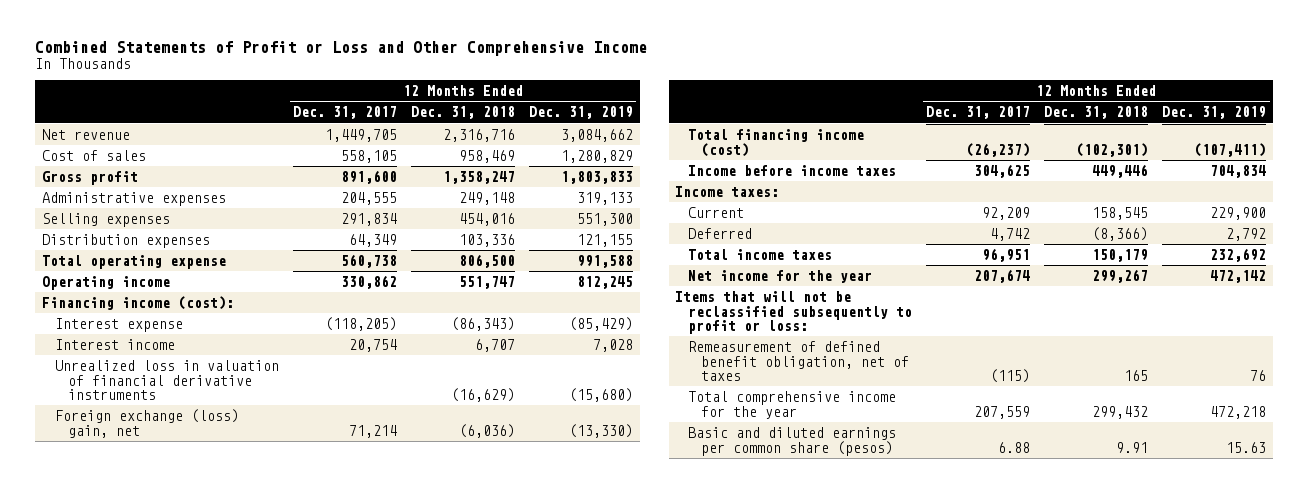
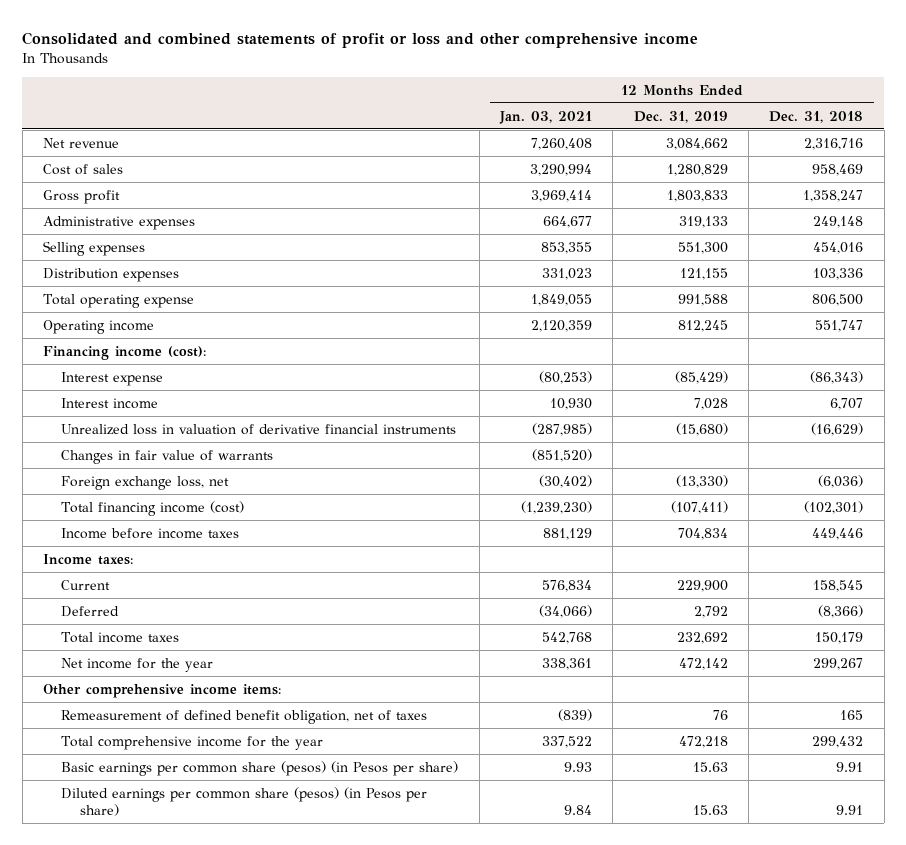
- Combined Statements of Profit or Loss and Other Comprehensive Income
+ Consolidated and combined statements of profit or loss and other comprehensive income
- | 12 Months Ended Dec. 31, 2017 | 12 Months Ended Dec. 31, 2018 | 12 Months Ended Dec. 31, 2019
+ | 12 Months Ended Jan. 03, 2021 | 12 Months Ended Dec. 31, 2019 | 12 Months Ended Dec. 31, 2018
- Unrealized loss in valuation of financial derivative instruments | | (16,629) | (15,680)
- Foreign exchange (loss) gain, net | 71,214 | (6,036) | (13,330)
+ Unrealized loss in valuation of derivative financial instruments | (287,985) | (15,680) | (16,629)
+ Changes in fair value of warrants | (851,520) | |
+ Foreign exchange loss, net | (30,402) | (13,330) | (6,036)
- Items that will not be reclassified subsequently to profit or loss:
+ Other comprehensive income items:
- Basic and diluted earnings per common share (pesos) | 6.88 | 9.91 | 15.63
+ Basic earnings per common share (pesos) (in Pesos per share) | 9.93 | 15.63 | 9.91
+ Diluted earnings per common share (pesos) (in Pesos per share) | 9.84 | 15.63 | 9.91

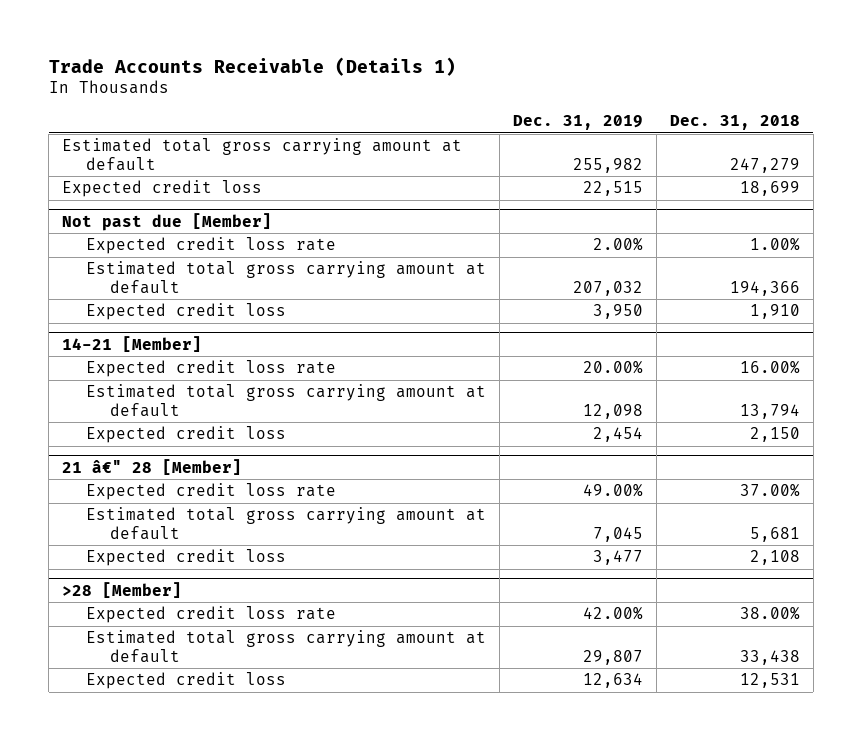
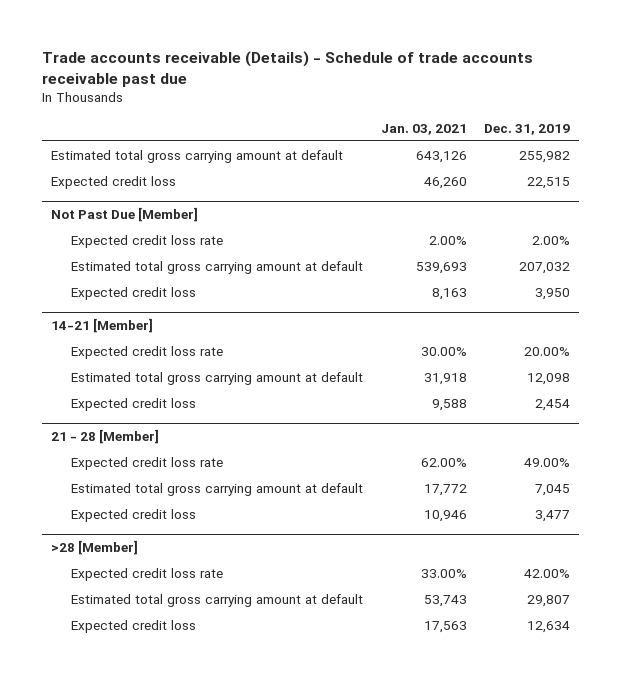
- Trade Accounts Receivable (Details 1)
+ Trade accounts receivable (Details) - Schedule of trade accounts receivable past due
- | Dec. 31, 2019 | Dec. 31, 2018
+ | Jan. 03, 2021 | Dec. 31, 2019
- Not past due [Member]
+ Not Past Due [Member]
- 21 â€" 28 [Member]
+ 21 - 28 [Member]

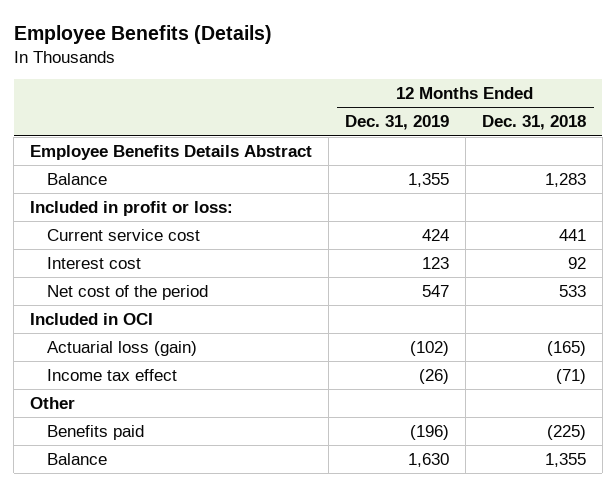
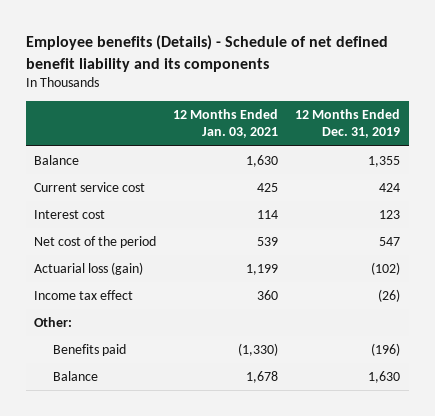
- Employee Benefits (Details)
+ Employee benefits (Details) - Schedule of net defined benefit liability and its components
- | 12 Months Ended Dec. 31, 2019 | 12 Months Ended Dec. 31, 2018
+ | 12 Months Ended Jan. 03, 2021 | 12 Months Ended Dec. 31, 2019
- Employee Benefits Details Abstract
- Included in profit or loss:
- Included in OCI
- Other
+ Other:

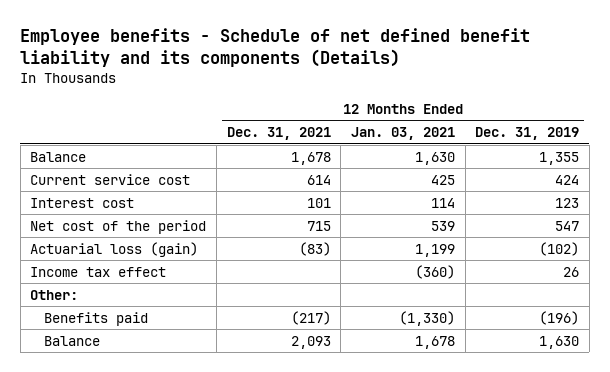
- Employee benefits (Details) - Schedule of net defined benefit liability and its components
+ Employee benefits - Schedule of net defined benefit liability and its components (Details)
- | 12 Months Ended Jan. 03, 2021 | 12 Months Ended Dec. 31, 2019
+ | 12 Months Ended Dec. 31, 2021 | 12 Months Ended Jan. 03, 2021 | 12 Months Ended Dec. 31, 2019
- Income tax effect | 360 | (26)
+ Income tax effect | | (360) | 26

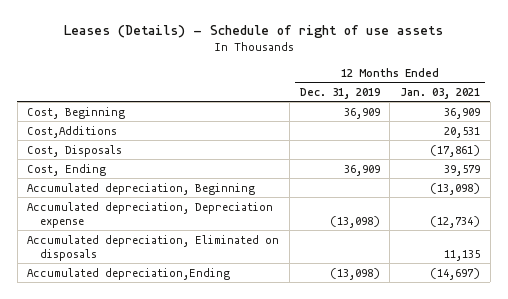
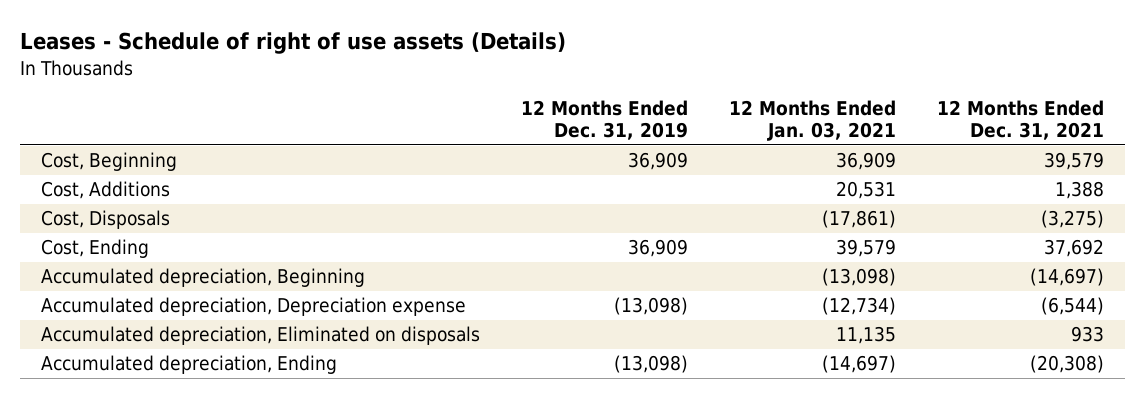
- Leases (Details) - Schedule of right of use assets
+ Leases - Schedule of right of use assets (Details)
- | 12 Months Ended Dec. 31, 2019 | 12 Months Ended Jan. 03, 2021
+ | 12 Months Ended Dec. 31, 2019 | 12 Months Ended Jan. 03, 2021 | 12 Months Ended Dec. 31, 2021
- Cost,Additions | | 20,531
+ Cost, Additions | | 20,531 | 1,388
- Accumulated depreciation,Ending | (13,098) | (14,697)
+ Accumulated depreciation, Ending | (13,098) | (14,697) | (20,308)

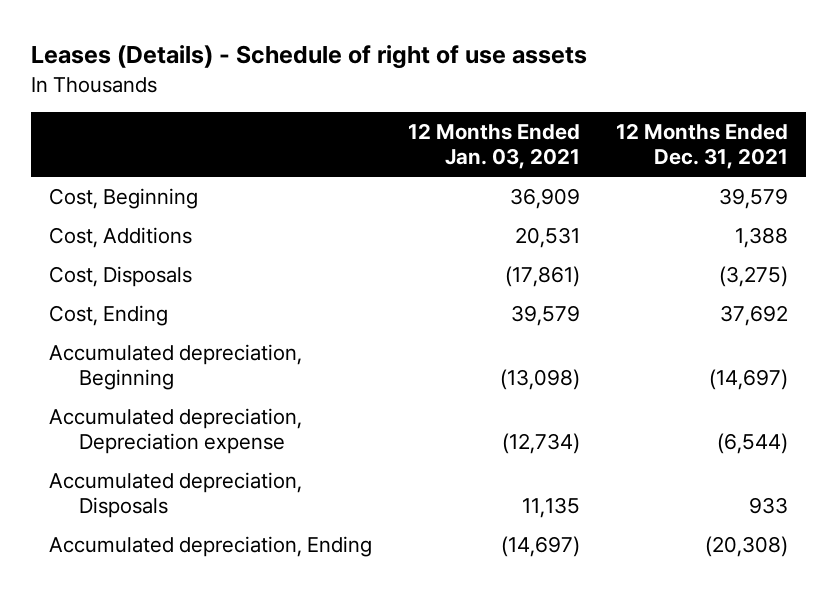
- Leases - Schedule of right of use assets (Details)
+ Leases (Details) - Schedule of right of use assets
- | 12 Months Ended Dec. 31, 2019 | 12 Months Ended Jan. 03, 2021 | 12 Months Ended Dec. 31, 2021
+ | 12 Months Ended Jan. 03, 2021 | 12 Months Ended Dec. 31, 2021
- Accumulated depreciation, Eliminated on disposals | | 11,135 | 933
+ Accumulated depreciation, Disposals | 11,135 | 933

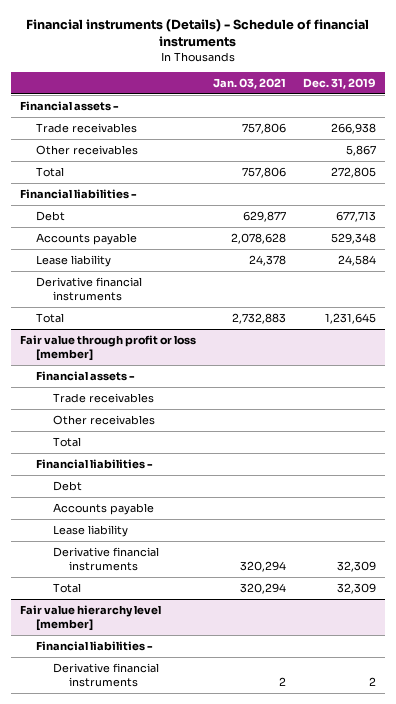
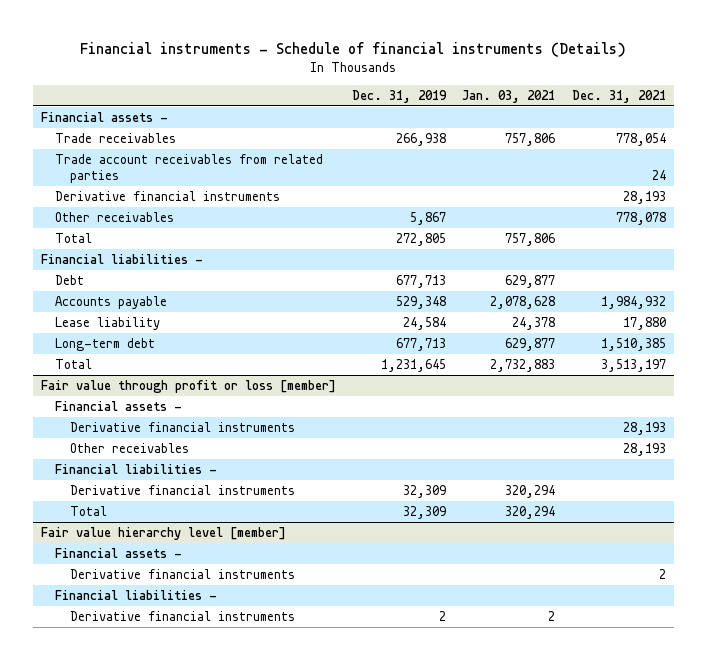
- Financial instruments (Details) - Schedule of financial instruments
+ Financial instruments - Schedule of financial instruments (Details)
- | Jan. 03, 2021 | Dec. 31, 2019
+ | Dec. 31, 2019 | Jan. 03, 2021 | Dec. 31, 2021
+ Trade account receivables from related parties | | | 24
moved up: Derivative financial instruments | | | 28,193
+ Long-term debt | 677,713 | 629,877 | 1,510,385
@ Fair value through profit or loss [member]
- Trade receivables
+ Derivative financial instruments | | | 28,193
- Total
- Debt
- Accounts payable
- Lease liability
@ Fair value hierarchy level [member]
+ Financial assets -
+ Derivative financial instruments | | | 2

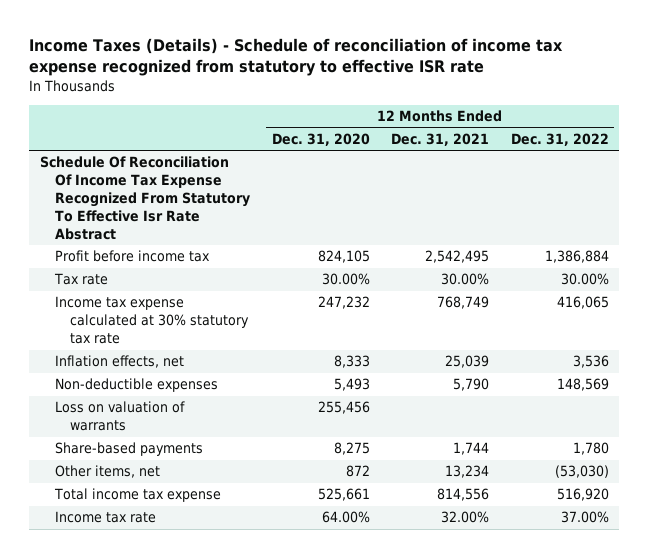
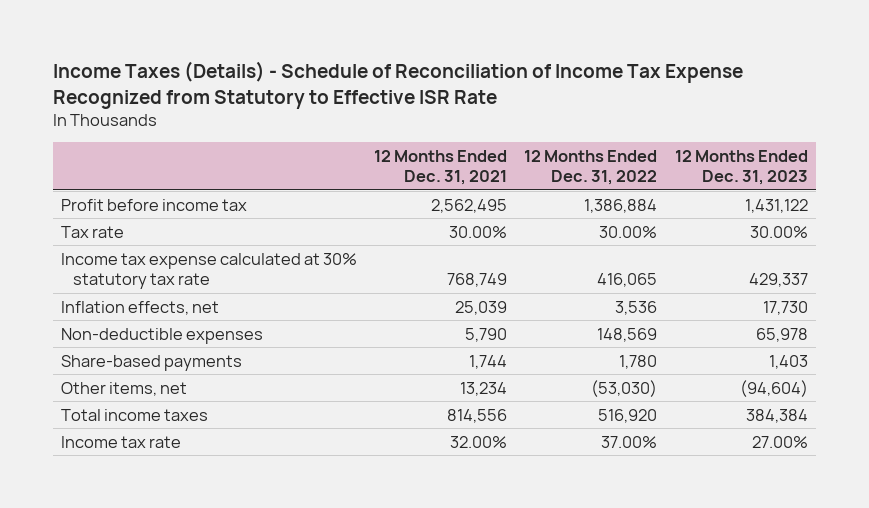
- Income Taxes (Details) - Schedule of reconciliation of income tax expense recognized from statutory to effective ISR rate
+ Income Taxes (Details) - Schedule of Reconciliation of Income Tax Expense Recognized from Statutory to Effective ISR Rate
- | 12 Months Ended Dec. 31, 2020 | 12 Months Ended Dec. 31, 2021 | 12 Months Ended Dec. 31, 2022
+ | 12 Months Ended Dec. 31, 2021 | 12 Months Ended Dec. 31, 2022 | 12 Months Ended Dec. 31, 2023
- Schedule Of Reconciliation Of Income Tax Expense Recognized From Statutory To Effective Isr Rate Abstract
- Profit before income tax | 824,105 | 2,542,495 | 1,386,884
+ Profit before income tax | 2,562,495 | 1,386,884 | 1,431,122
- Loss on valuation of warrants | 255,456 | |
- Total income tax expense | 525,661 | 814,556 | 516,920
+ Total income taxes | 814,556 | 516,920 | 384,384

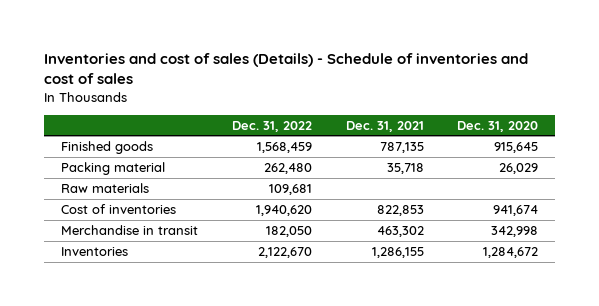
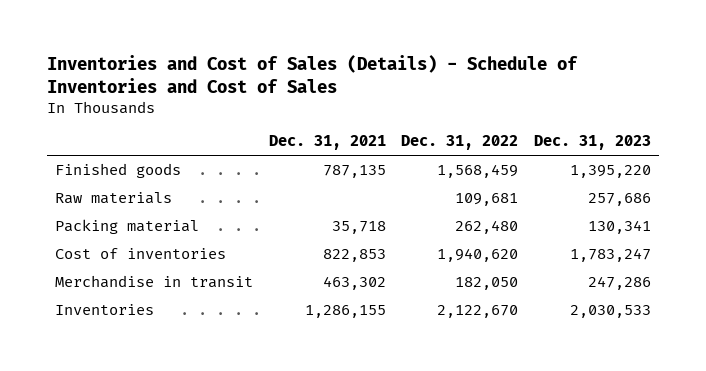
- Inventories and cost of sales (Details) - Schedule of inventories and cost of sales
+ Inventories and Cost of Sales (Details) - Schedule of Inventories and Cost of Sales
- | Dec. 31, 2022 | Dec. 31, 2021 | Dec. 31, 2020
+ | Dec. 31, 2021 | Dec. 31, 2022 | Dec. 31, 2023
moved down: Packing material | 35,718 | 262,480 | 130,341

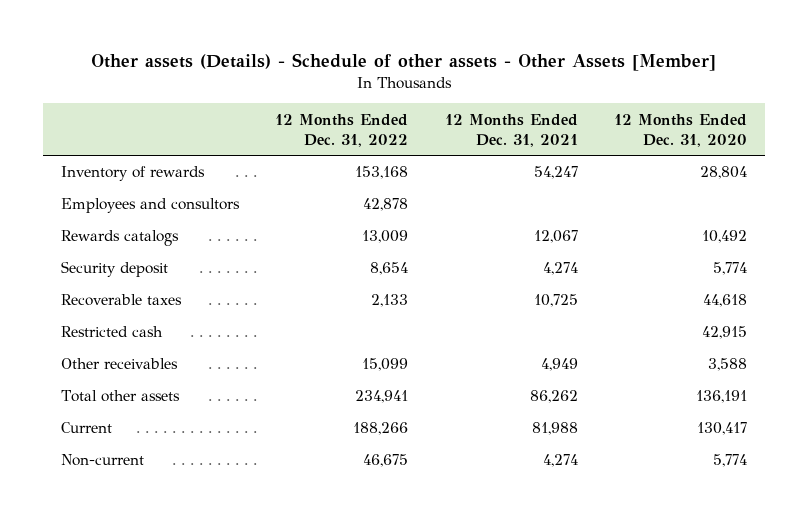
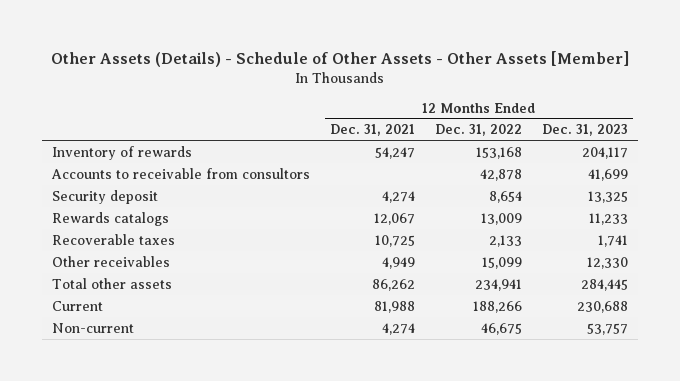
- Other assets (Details) - Schedule of other assets - Other Assets [Member]
+ Other Assets (Details) - Schedule of Other Assets - Other Assets [Member]
- | 12 Months Ended Dec. 31, 2022 | 12 Months Ended Dec. 31, 2021 | 12 Months Ended Dec. 31, 2020
+ | 12 Months Ended Dec. 31, 2021 | 12 Months Ended Dec. 31, 2022 | 12 Months Ended Dec. 31, 2023
- Employees and consultors | 42,878 | |
+ Accounts to receivable from consultors | | 42,878 | 41,699
moved down: Rewards catalogs | 12,067 | 13,009 | 11,233
- Restricted cash | | | 42,915

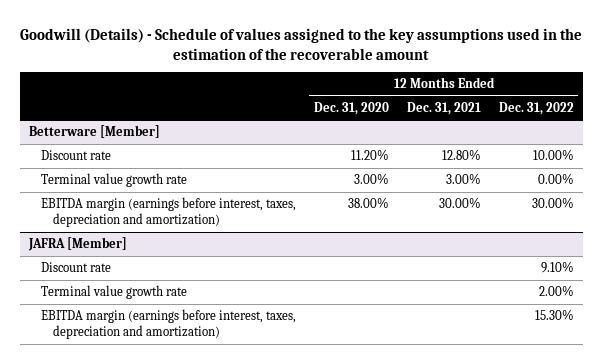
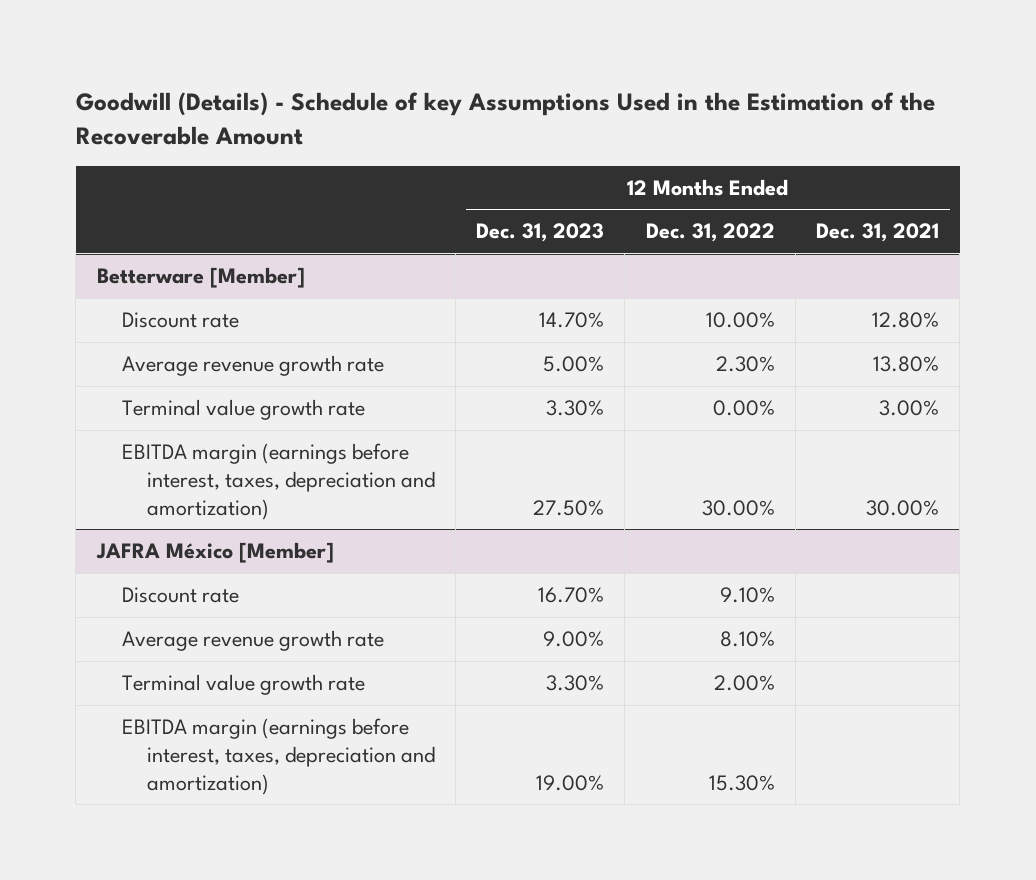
- Goodwill (Details) - Schedule of values assigned to the key assumptions used in the estimation of the recoverable amount
+ Goodwill (Details) - Schedule of key Assumptions Used in the Estimation of the Recoverable Amount
- | 12 Months Ended Dec. 31, 2020 | 12 Months Ended Dec. 31, 2021 | 12 Months Ended Dec. 31, 2022
+ | 12 Months Ended Dec. 31, 2023 | 12 Months Ended Dec. 31, 2022 | 12 Months Ended Dec. 31, 2021
@ Betterware [Member]
+ Average revenue growth rate | 5.00% | 2.30% | 13.80%
- JAFRA [Member]
+ JAFRA México [Member]
+ Average revenue growth rate | 9.00% | 8.10% |

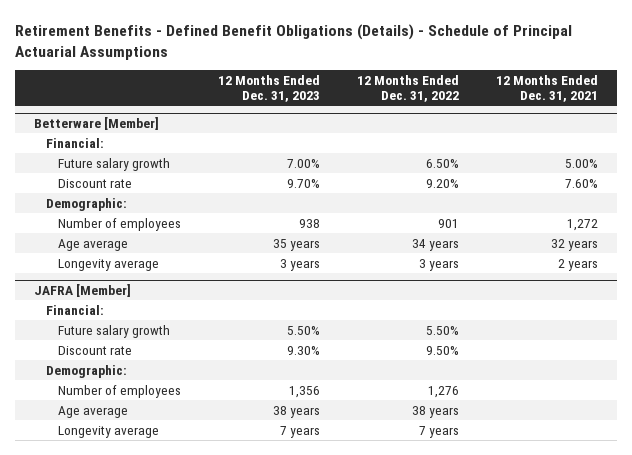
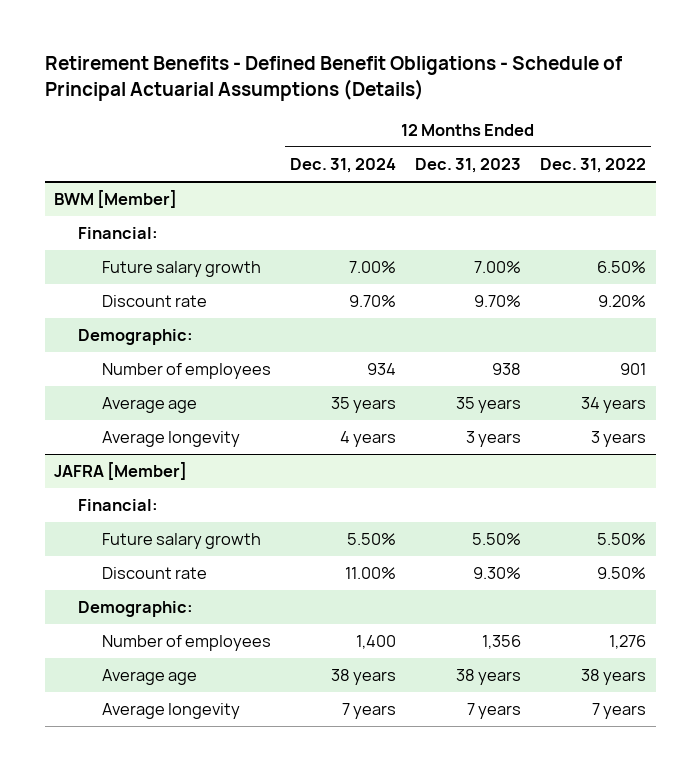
- Retirement Benefits - Defined Benefit Obligations (Details) - Schedule of Principal Actuarial Assumptions
+ Retirement Benefits - Defined Benefit Obligations - Schedule of Principal Actuarial Assumptions (Details)
- | 12 Months Ended Dec. 31, 2023 | 12 Months Ended Dec. 31, 2022 | 12 Months Ended Dec. 31, 2021
+ | 12 Months Ended Dec. 31, 2024 | 12 Months Ended Dec. 31, 2023 | 12 Months Ended Dec. 31, 2022
- Betterware [Member]
+ BWM [Member]
- Age average | 35 years | 34 years | 32 years
- Longevity average | 3 years | 3 years | 2 years
+ Average age | 35 years | 35 years | 34 years
+ Average longevity | 4 years | 3 years | 3 years
@ JAFRA [Member]
- Age average | 38 years | 38 years |
- Longevity average | 7 years | 7 years |
+ Average age | 38 years | 38 years | 38 years
+ Average longevity | 7 years | 7 years | 7 years

